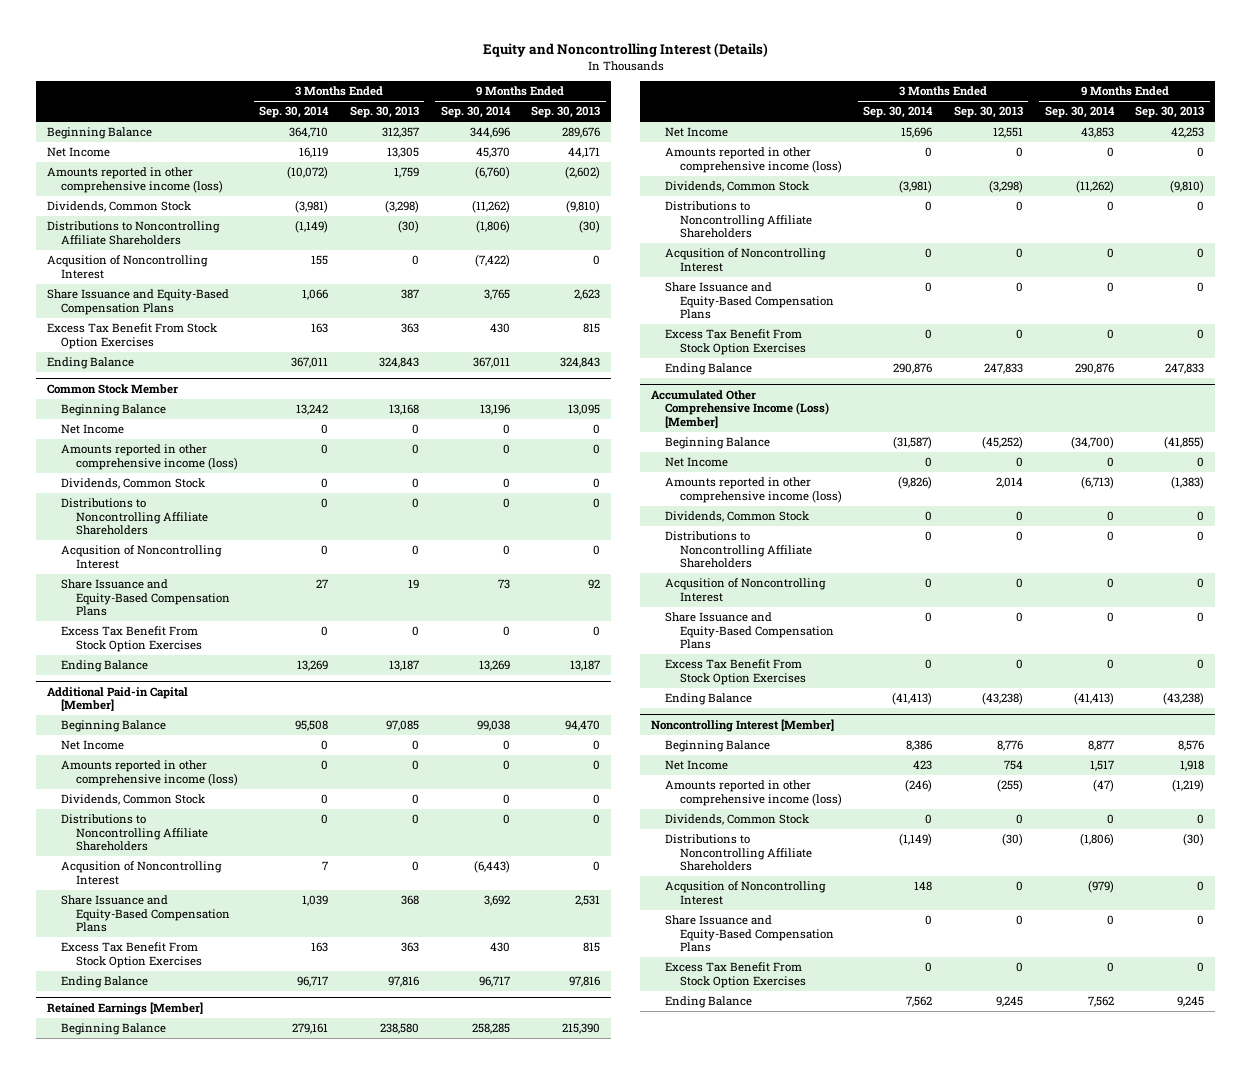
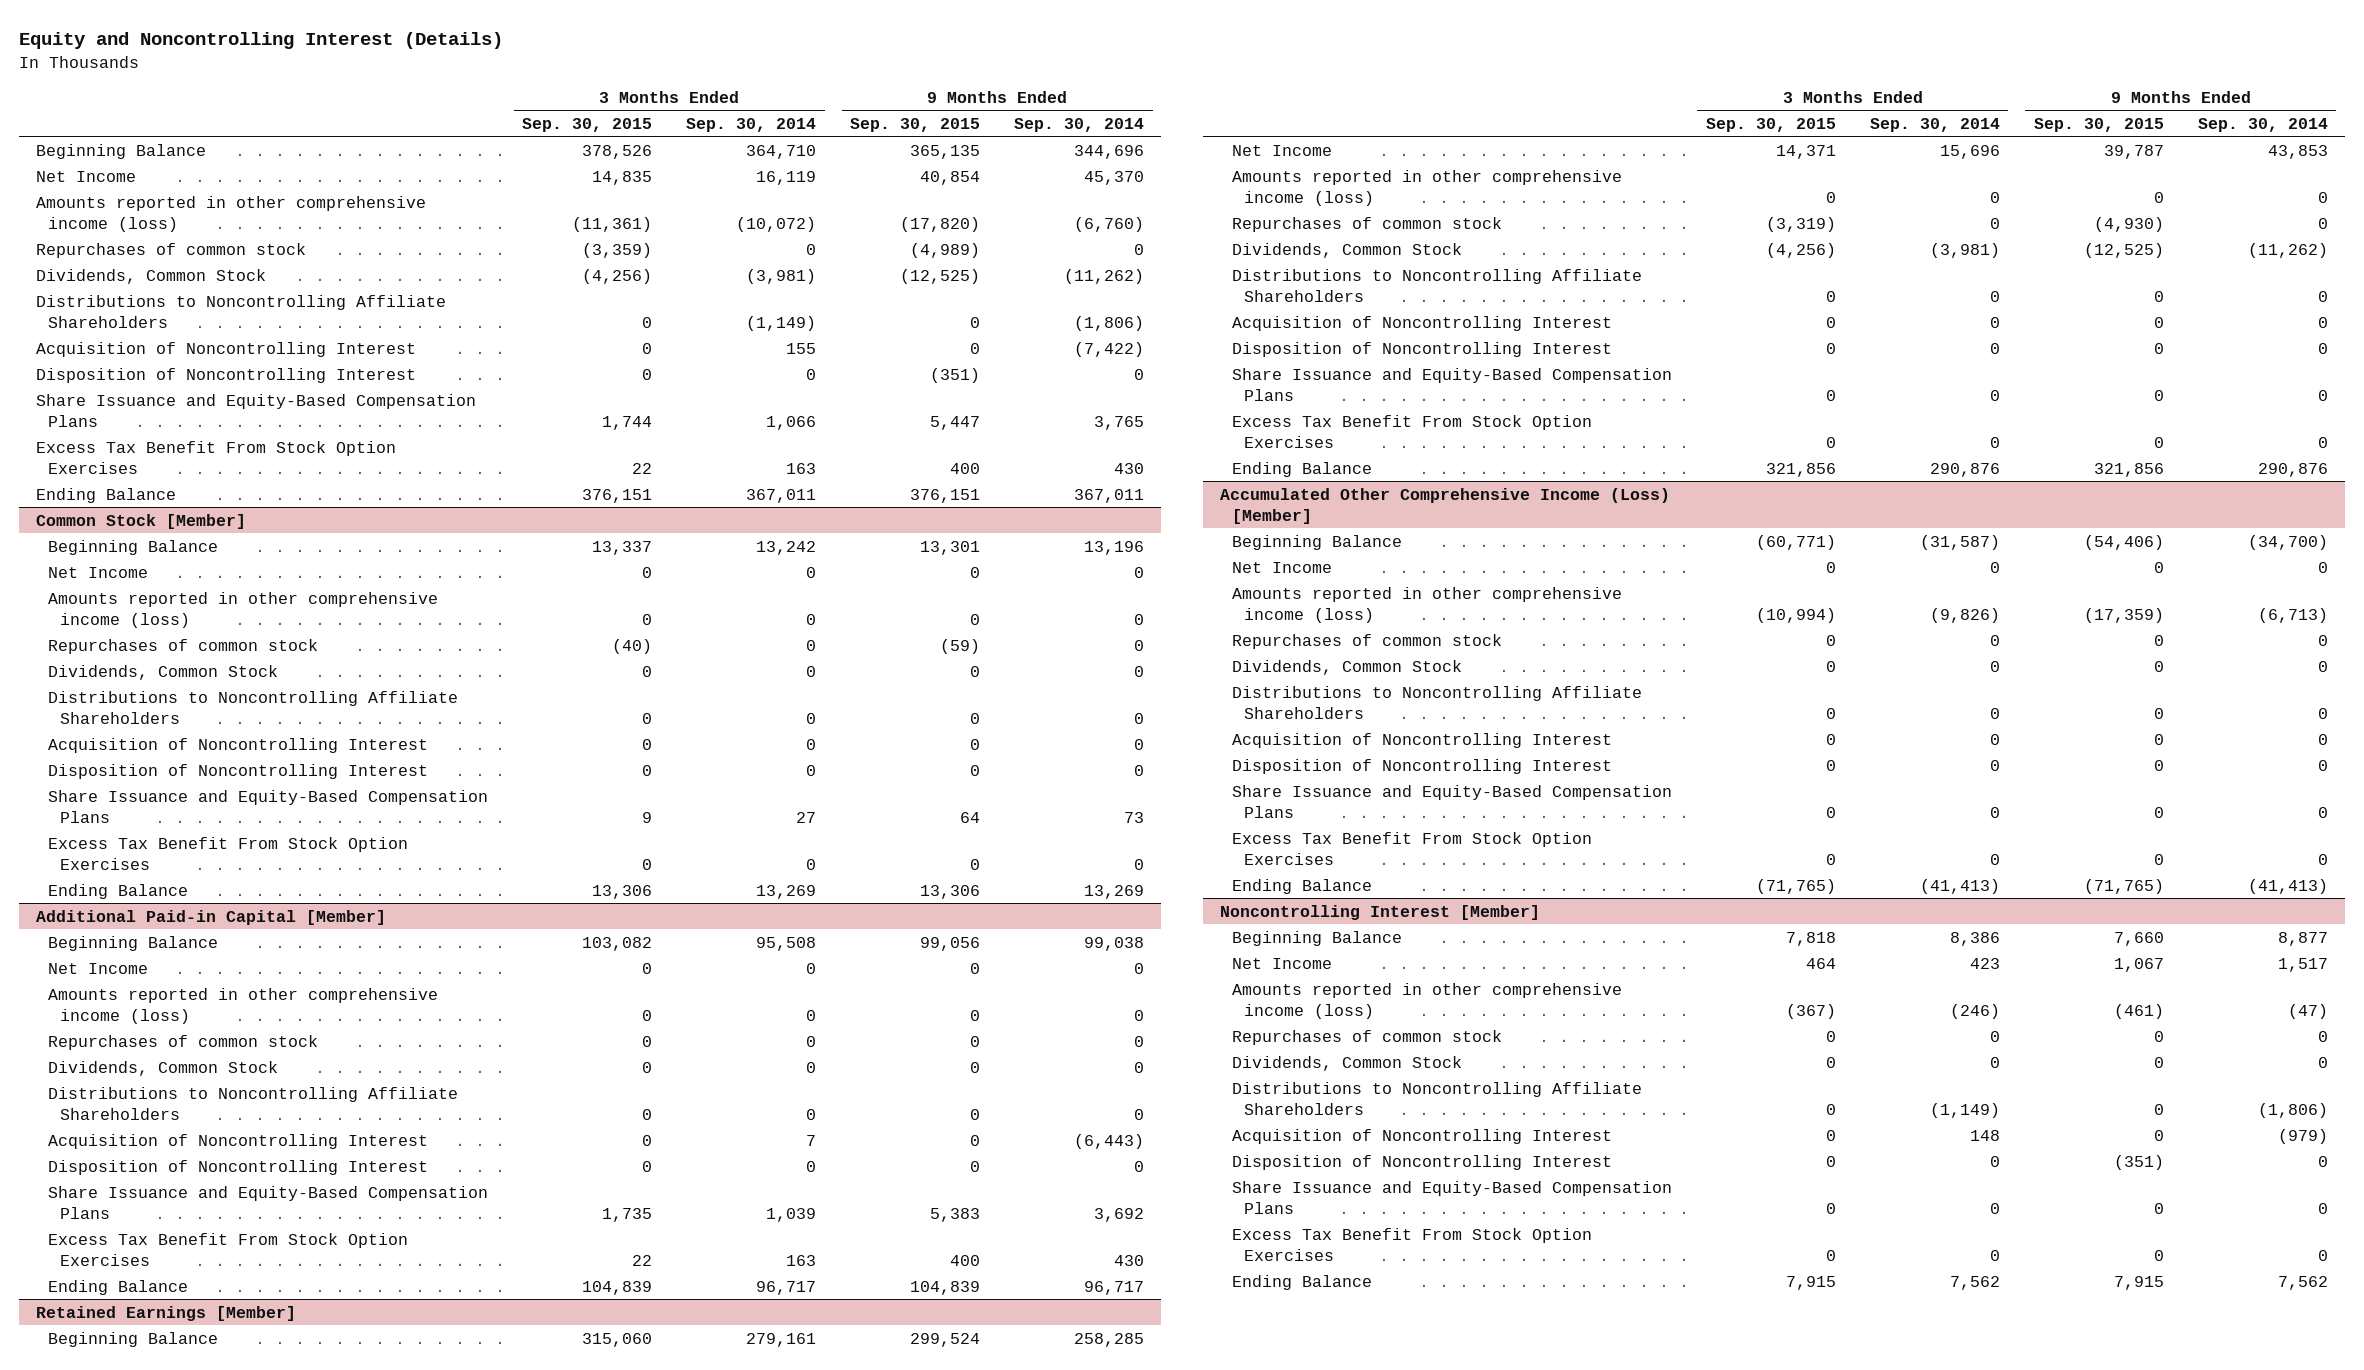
- | 3 Months Ended Sep. 30, 2014 | 3 Months Ended Sep. 30, 2013 | 9 Months Ended Sep. 30, 2014 | 9 Months Ended Sep. 30, 2013
+ | 3 Months Ended Sep. 30, 2015 | 3 Months Ended Sep. 30, 2014 | 9 Months Ended Sep. 30, 2015 | 9 Months Ended Sep. 30, 2014
+ Repurchases of common stock | (3,359) | 0 | (4,989) | 0
- Acqusition of Noncontrolling Interest | 155 | 0 | (7,422) | 0
+ Acquisition of Noncontrolling Interest | 0 | 155 | 0 | (7,422)
+ Disposition of Noncontrolling Interest | 0 | 0 | (351) | 0
- Common Stock Member
+ Common Stock [Member]
+ Repurchases of common stock | (40) | 0 | (59) | 0
- Acqusition of Noncontrolling Interest | 0 | 0 | 0 | 0
+ Acquisition of Noncontrolling Interest | 0 | 0 | 0 | 0
+ Disposition of Noncontrolling Interest | 0 | 0 | 0 | 0
@ Additional Paid-in Capital [Member]
+ Repurchases of common stock | 0 | 0 | 0 | 0
- Acqusition of Noncontrolling Interest | 7 | 0 | (6,443) | 0
+ Acquisition of Noncontrolling Interest | 0 | 7 | 0 | (6,443)
+ Disposition of Noncontrolling Interest | 0 | 0 | 0 | 0
@ Retained Earnings [Member]
+ Repurchases of common stock | (3,319) | 0 | (4,930) | 0
- Acqusition of Noncontrolling Interest | 0 | 0 | 0 | 0
+ Acquisition of Noncontrolling Interest | 0 | 0 | 0 | 0
+ Disposition of Noncontrolling Interest | 0 | 0 | 0 | 0
@ Accumulated Other Comprehensive Income (Loss) [Member]
+ Repurchases of common stock | 0 | 0 | 0 | 0
- Acqusition of Noncontrolling Interest | 0 | 0 | 0 | 0
+ Acquisition of Noncontrolling Interest | 0 | 0 | 0 | 0
+ Disposition of Noncontrolling Interest | 0 | 0 | 0 | 0
@ Noncontrolling Interest [Member]
+ Repurchases of common stock | 0 | 0 | 0 | 0
- Acqusition of Noncontrolling Interest | 148 | 0 | (979) | 0
+ Acquisition of Noncontrolling Interest | 0 | 148 | 0 | (979)
+ Disposition of Noncontrolling Interest | 0 | 0 | (351) | 0

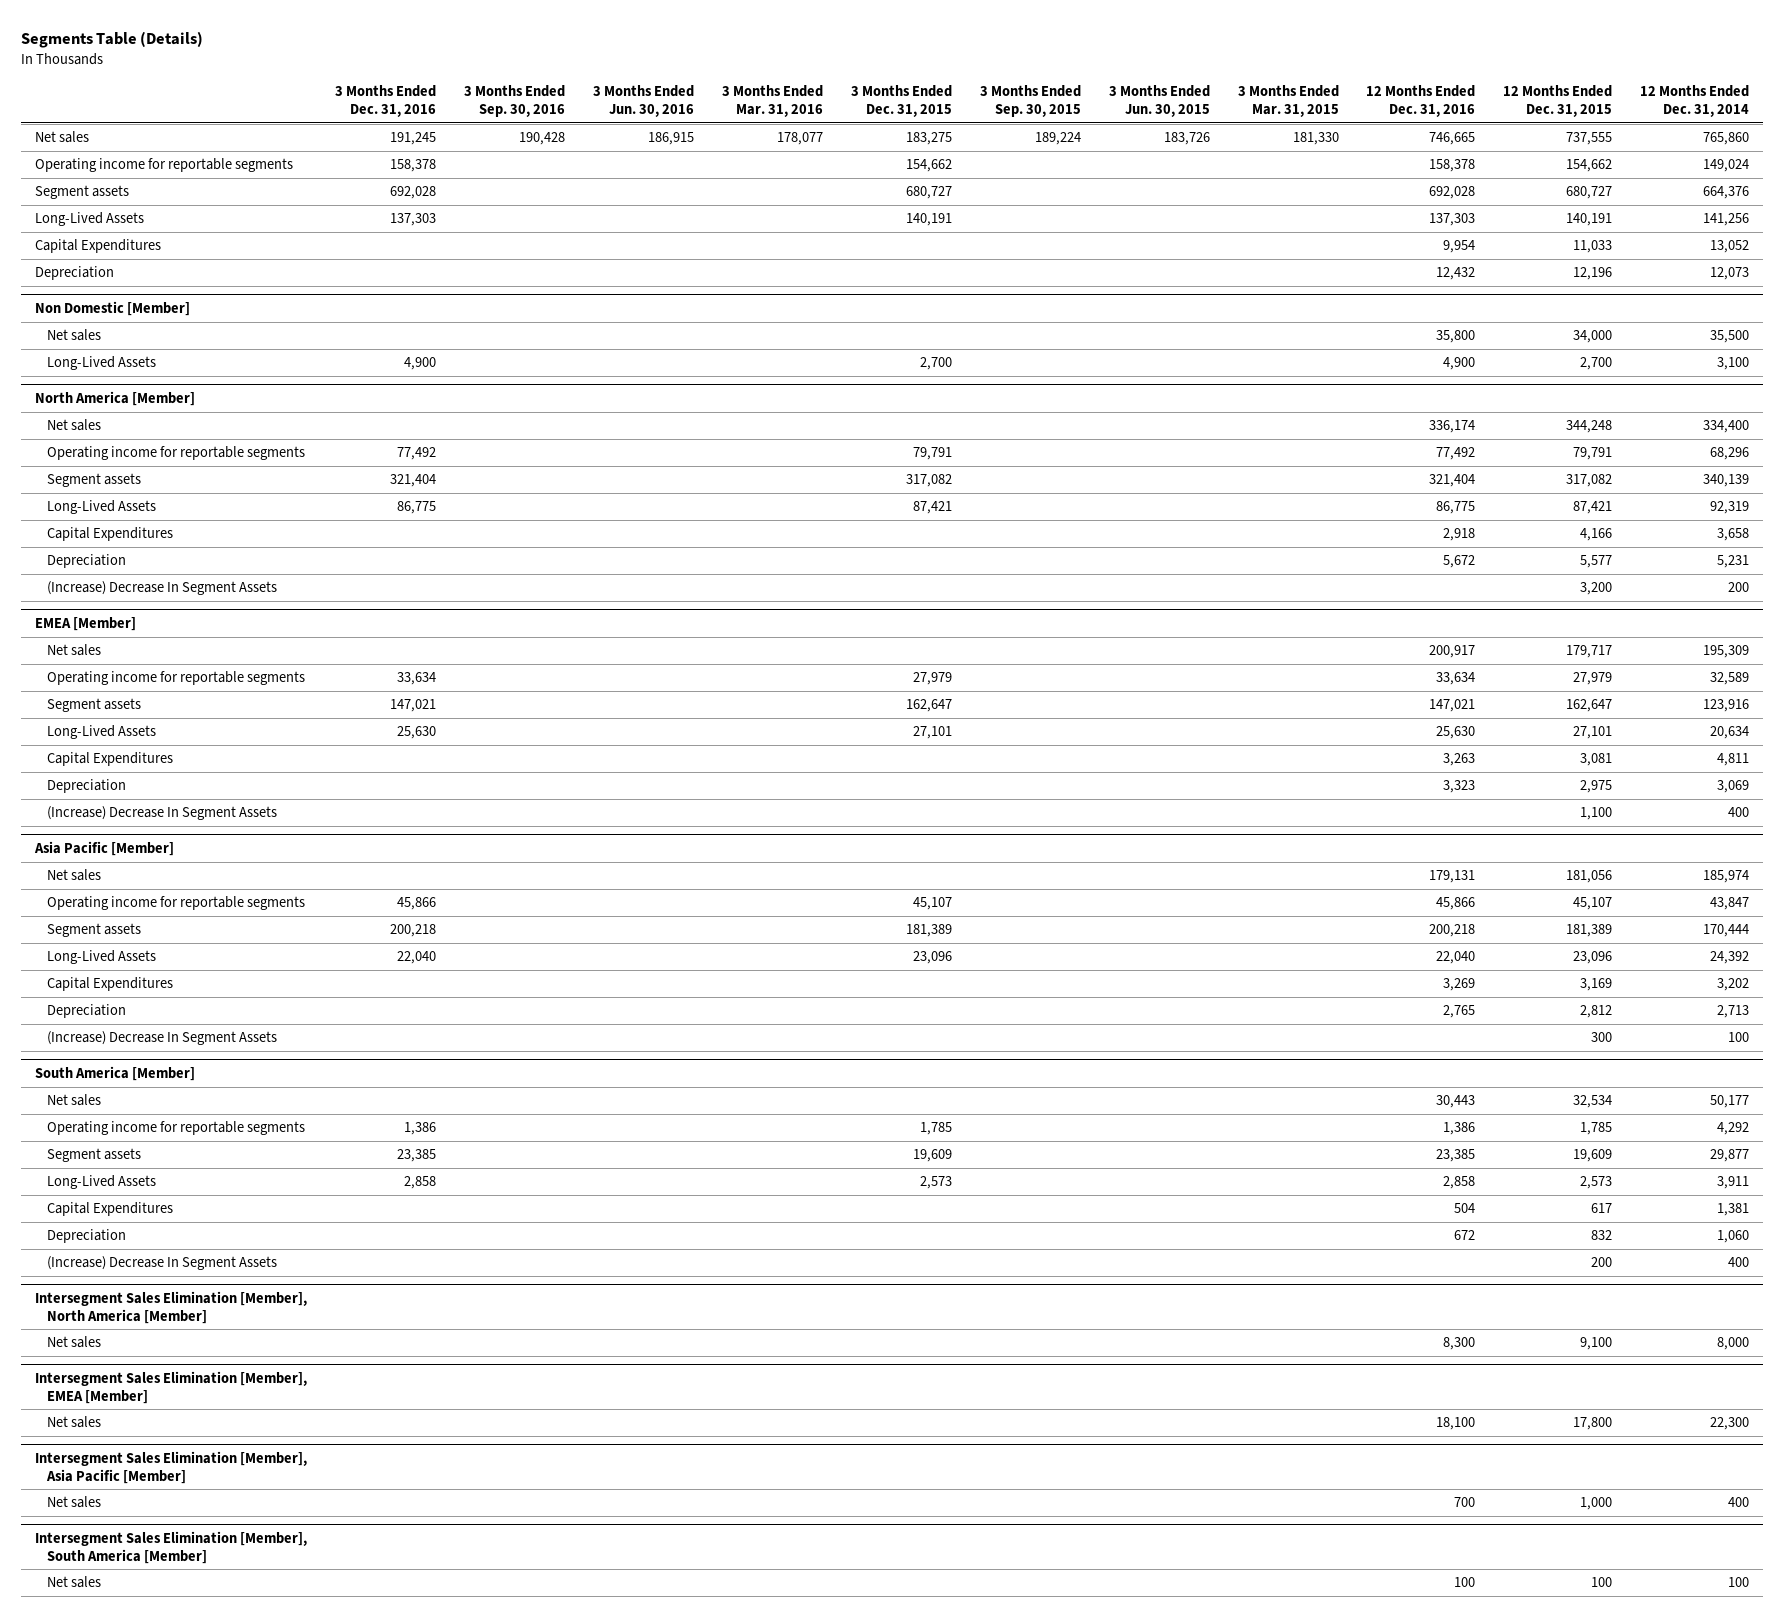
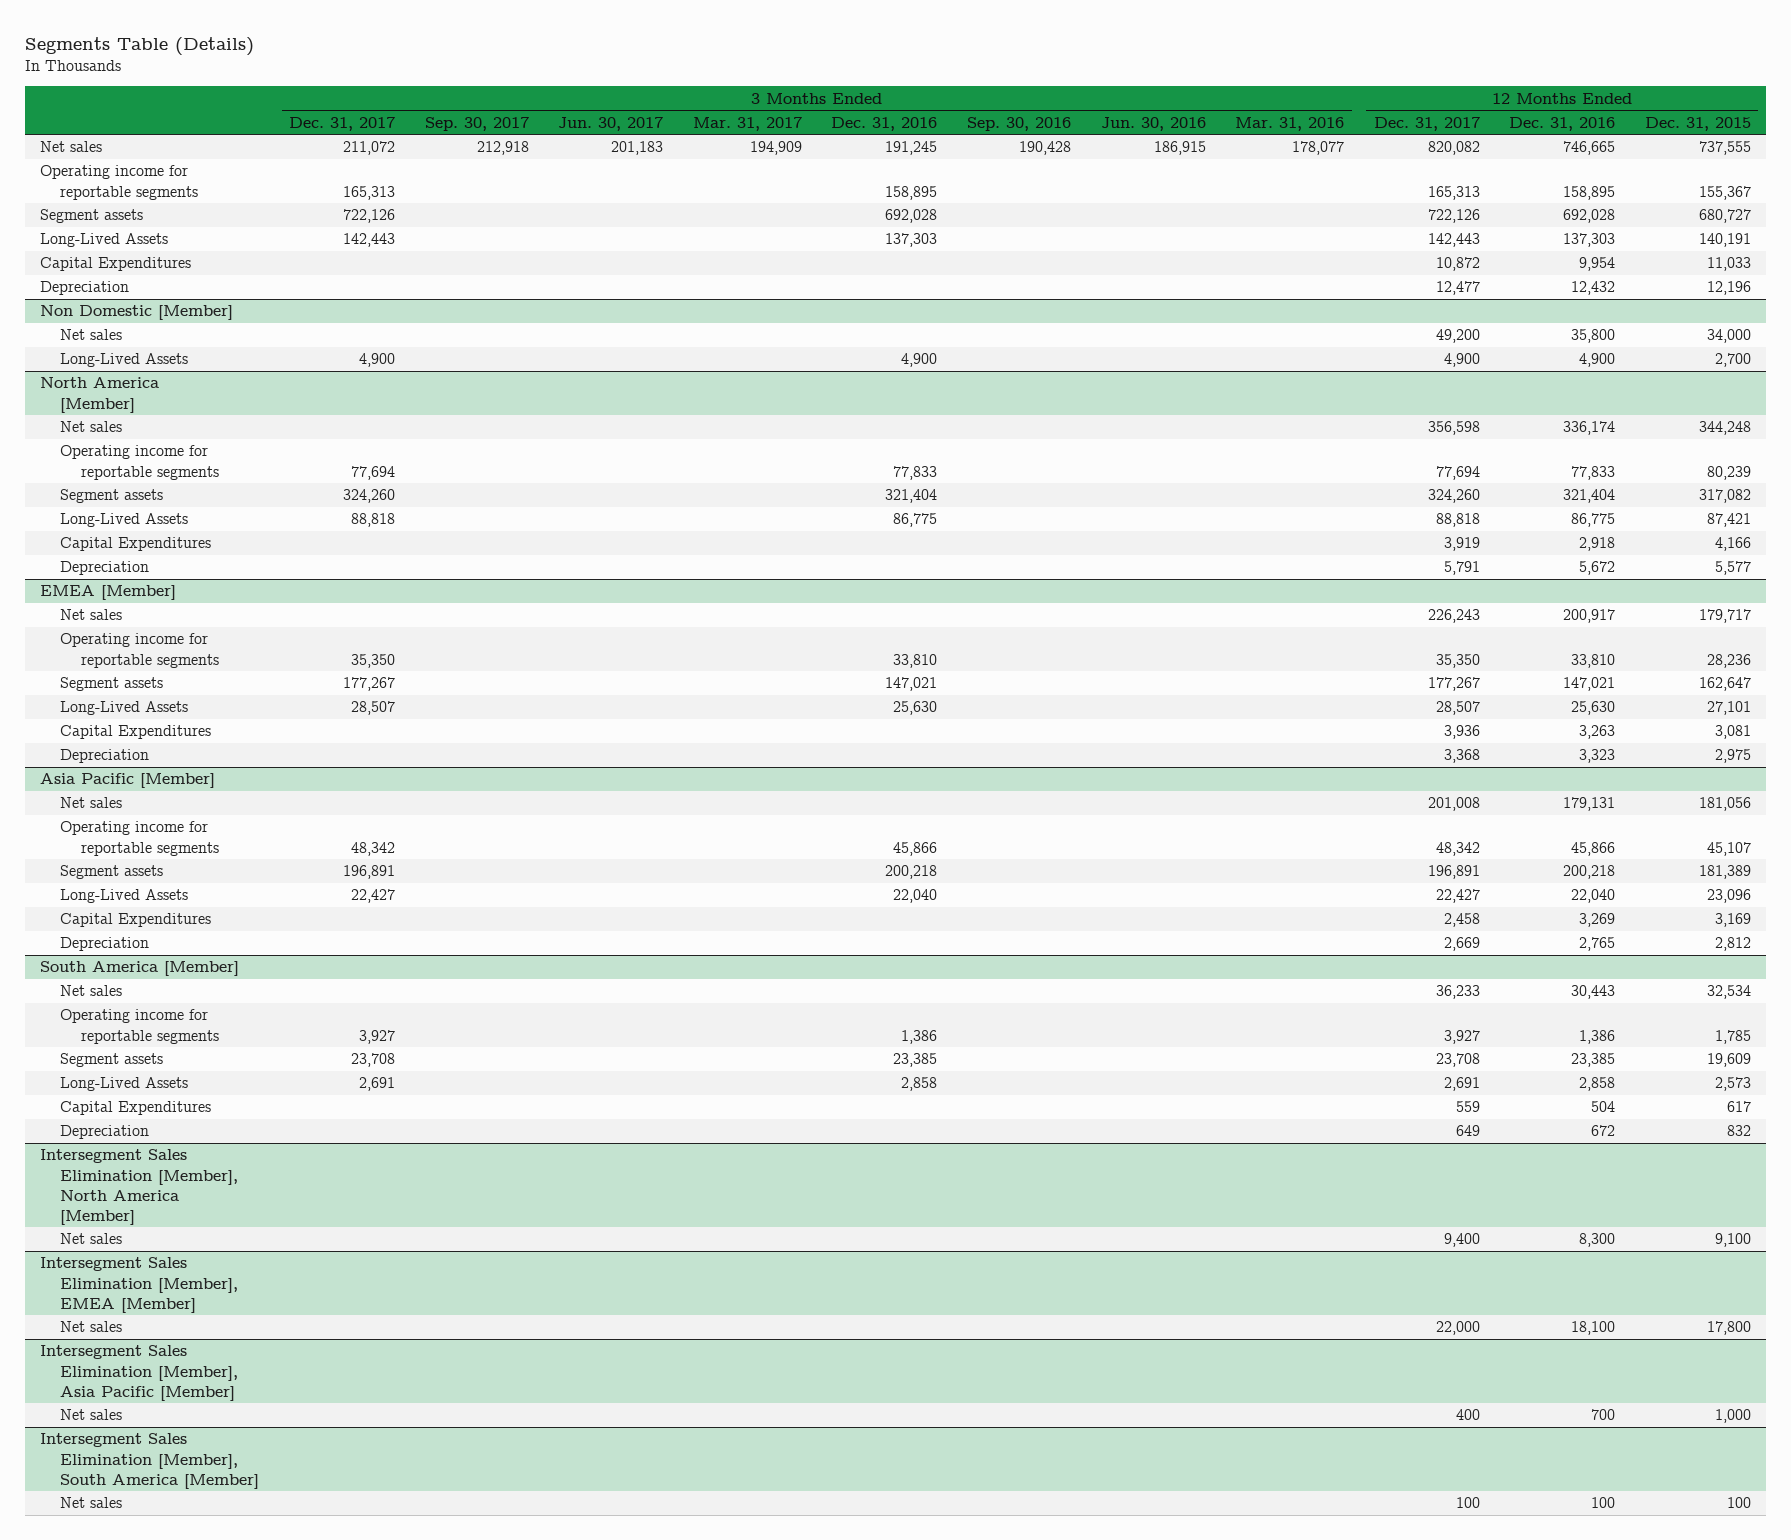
- | 3 Months Ended Dec. 31, 2016 | 3 Months Ended Sep. 30, 2016 | 3 Months Ended Jun. 30, 2016 | 3 Months Ended Mar. 31, 2016 | 3 Months Ended Dec. 31, 2015 | 3 Months Ended Sep. 30, 2015 | 3 Months Ended Jun. 30, 2015 | 3 Months Ended Mar. 31, 2015 | 12 Months Ended Dec. 31, 2016 | 12 Months Ended Dec. 31, 2015 | 12 Months Ended Dec. 31, 2014
+ | 3 Months Ended Dec. 31, 2017 | 3 Months Ended Sep. 30, 2017 | 3 Months Ended Jun. 30, 2017 | 3 Months Ended Mar. 31, 2017 | 3 Months Ended Dec. 31, 2016 | 3 Months Ended Sep. 30, 2016 | 3 Months Ended Jun. 30, 2016 | 3 Months Ended Mar. 31, 2016 | 12 Months Ended Dec. 31, 2017 | 12 Months Ended Dec. 31, 2016 | 12 Months Ended Dec. 31, 2015
- Operating income for reportable segments | 158,378 | | | | 154,662 | | | | 158,378 | 154,662 | 149,024
+ Operating income for reportable segments | 165,313 | | | | 158,895 | | | | 165,313 | 158,895 | 155,367
@ North America [Member]
- Operating income for reportable segments | 77,492 | | | | 79,791 | | | | 77,492 | 79,791 | 68,296
+ Operating income for reportable segments | 77,694 | | | | 77,833 | | | | 77,694 | 77,833 | 80,239
- (Increase) Decrease In Segment Assets | | | | | | | | | | 3,200 | 200
@ EMEA [Member]
- Operating income for reportable segments | 33,634 | | | | 27,979 | | | | 33,634 | 27,979 | 32,589
+ Operating income for reportable segments | 35,350 | | | | 33,810 | | | | 35,350 | 33,810 | 28,236
- (Increase) Decrease In Segment Assets | | | | | | | | | | 1,100 | 400
@ Asia Pacific [Member]
- (Increase) Decrease In Segment Assets | | | | | | | | | | 300 | 100
@ South America [Member]
- (Increase) Decrease In Segment Assets | | | | | | | | | | 200 | 400

